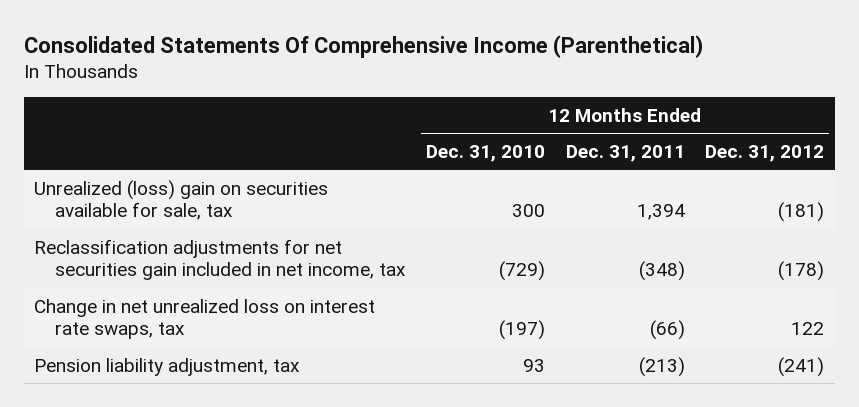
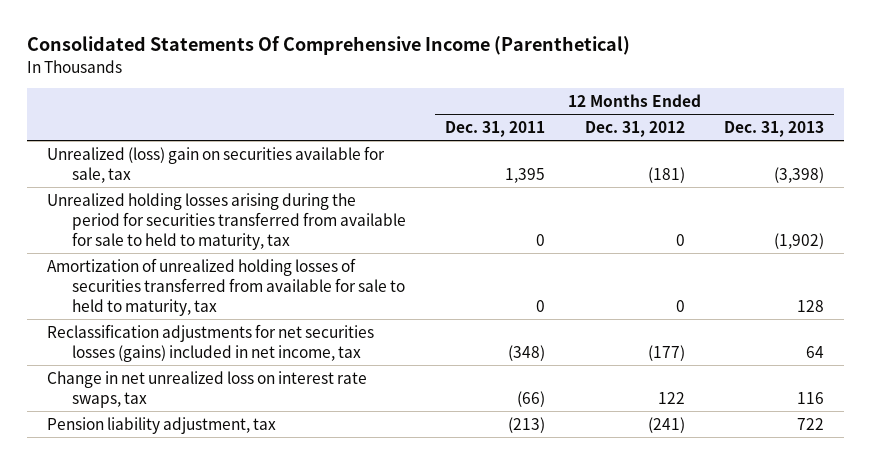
- | 12 Months Ended Dec. 31, 2010 | 12 Months Ended Dec. 31, 2011 | 12 Months Ended Dec. 31, 2012
+ | 12 Months Ended Dec. 31, 2011 | 12 Months Ended Dec. 31, 2012 | 12 Months Ended Dec. 31, 2013
- Unrealized (loss) gain on securities available for sale, tax | 300 | 1,394 | (181)
- Reclassification adjustments for net securities gain included in net income, tax | (729) | (348) | (178)
+ Unrealized (loss) gain on securities available for sale, tax | 1,395 | (181) | (3,398)
+ Unrealized holding losses arising during the period for securities transferred from available for sale to held to maturity, tax | 0 | 0 | (1,902)
+ Amortization of unrealized holding losses of securities transferred from available for sale to held to maturity, tax | 0 | 0 | 128
+ Reclassification adjustments for net securities losses (gains) included in net income, tax | (348) | (177) | 64

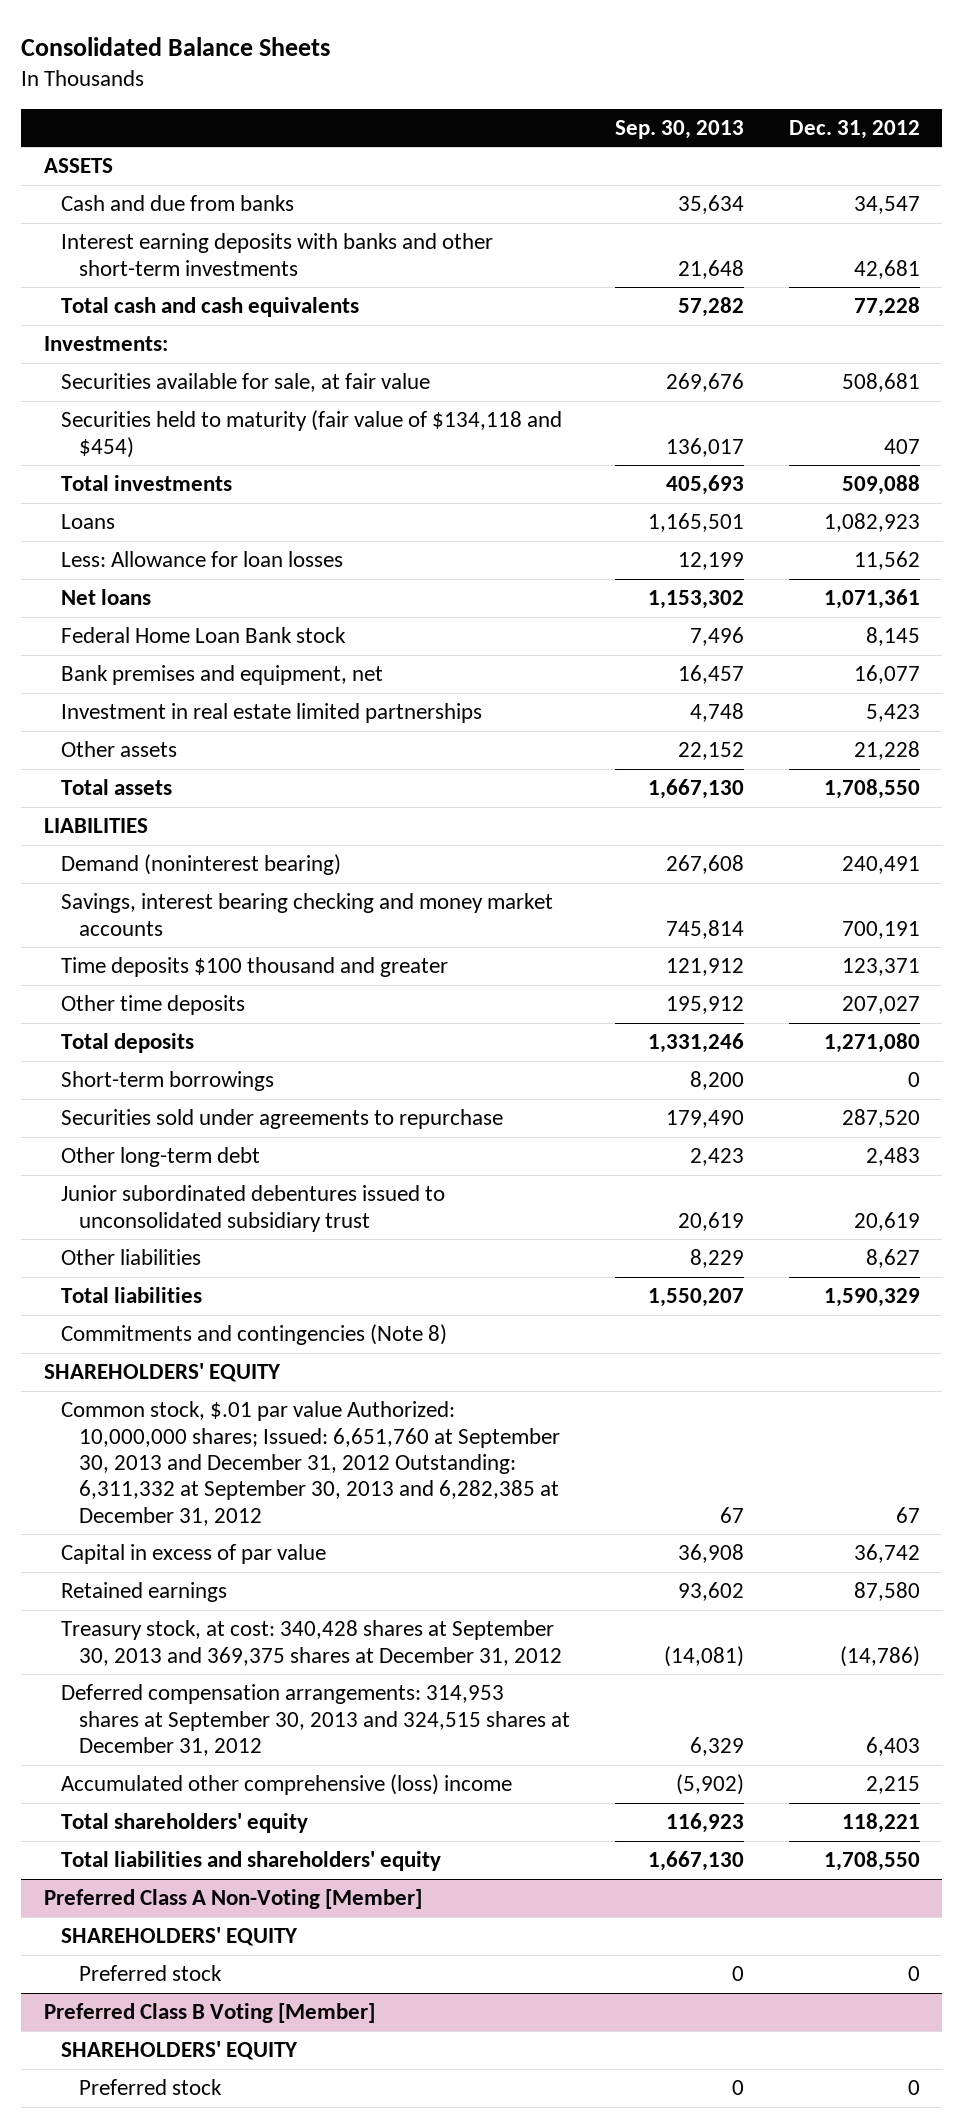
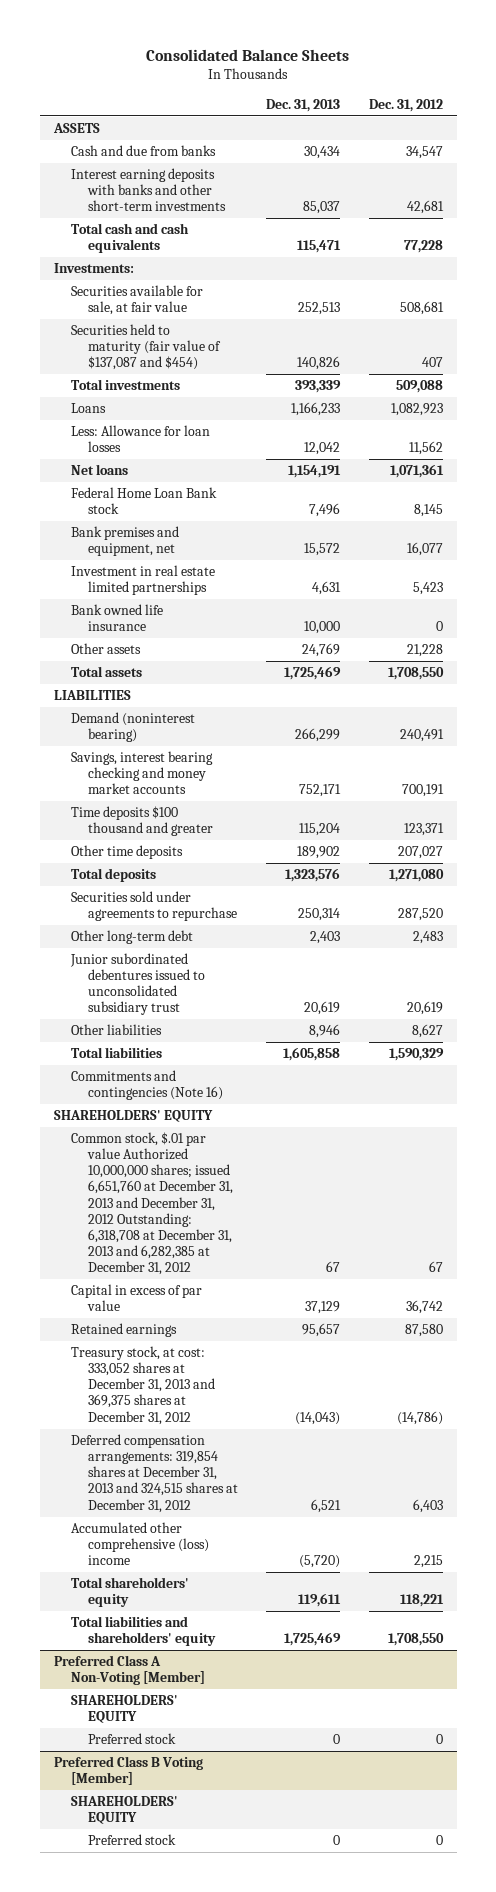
- | Sep. 30, 2013 | Dec. 31, 2012
+ | Dec. 31, 2013 | Dec. 31, 2012
- Securities held to maturity (fair value of $134,118 and $454) | 136,017 | 407
+ Securities held to maturity (fair value of $137,087 and $454) | 140,826 | 407
+ Bank owned life insurance | 10,000 | 0
- Short-term borrowings | 8,200 | 0
- Commitments and contingencies (Note 8)
+ Commitments and contingencies (Note 16)
- Common stock, $.01 par value Authorized: 10,000,000 shares; Issued: 6,651,760 at September 30, 2013 and December 31, 2012 Outstanding: 6,311,332 at September 30, 2013 and 6,282,385 at December 31, 2012 | 67 | 67
+ Common stock, $.01 par value Authorized 10,000,000 shares; issued 6,651,760 at December 31, 2013 and December 31, 2012 Outstanding: 6,318,708 at December 31, 2013 and 6,282,385 at December 31, 2012 | 67 | 67
- Treasury stock, at cost: 340,428 shares at September 30, 2013 and 369,375 shares at December 31, 2012 | (14,081) | (14,786)
- Deferred compensation arrangements: 314,953 shares at September 30, 2013 and 324,515 shares at December 31, 2012 | 6,329 | 6,403
+ Treasury stock, at cost: 333,052 shares at December 31, 2013 and 369,375 shares at December 31, 2012 | (14,043) | (14,786)
+ Deferred compensation arrangements: 319,854 shares at December 31, 2013 and 324,515 shares at December 31, 2012 | 6,521 | 6,403

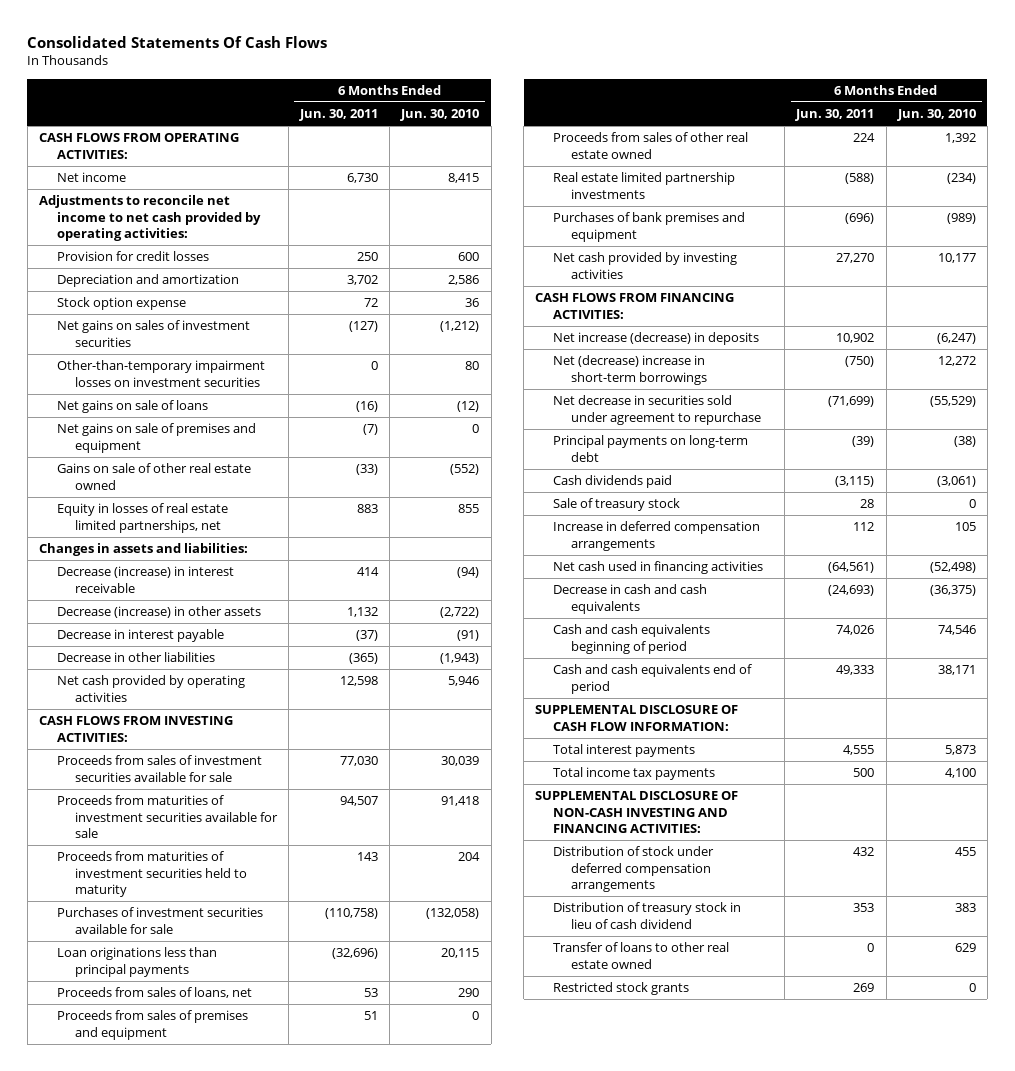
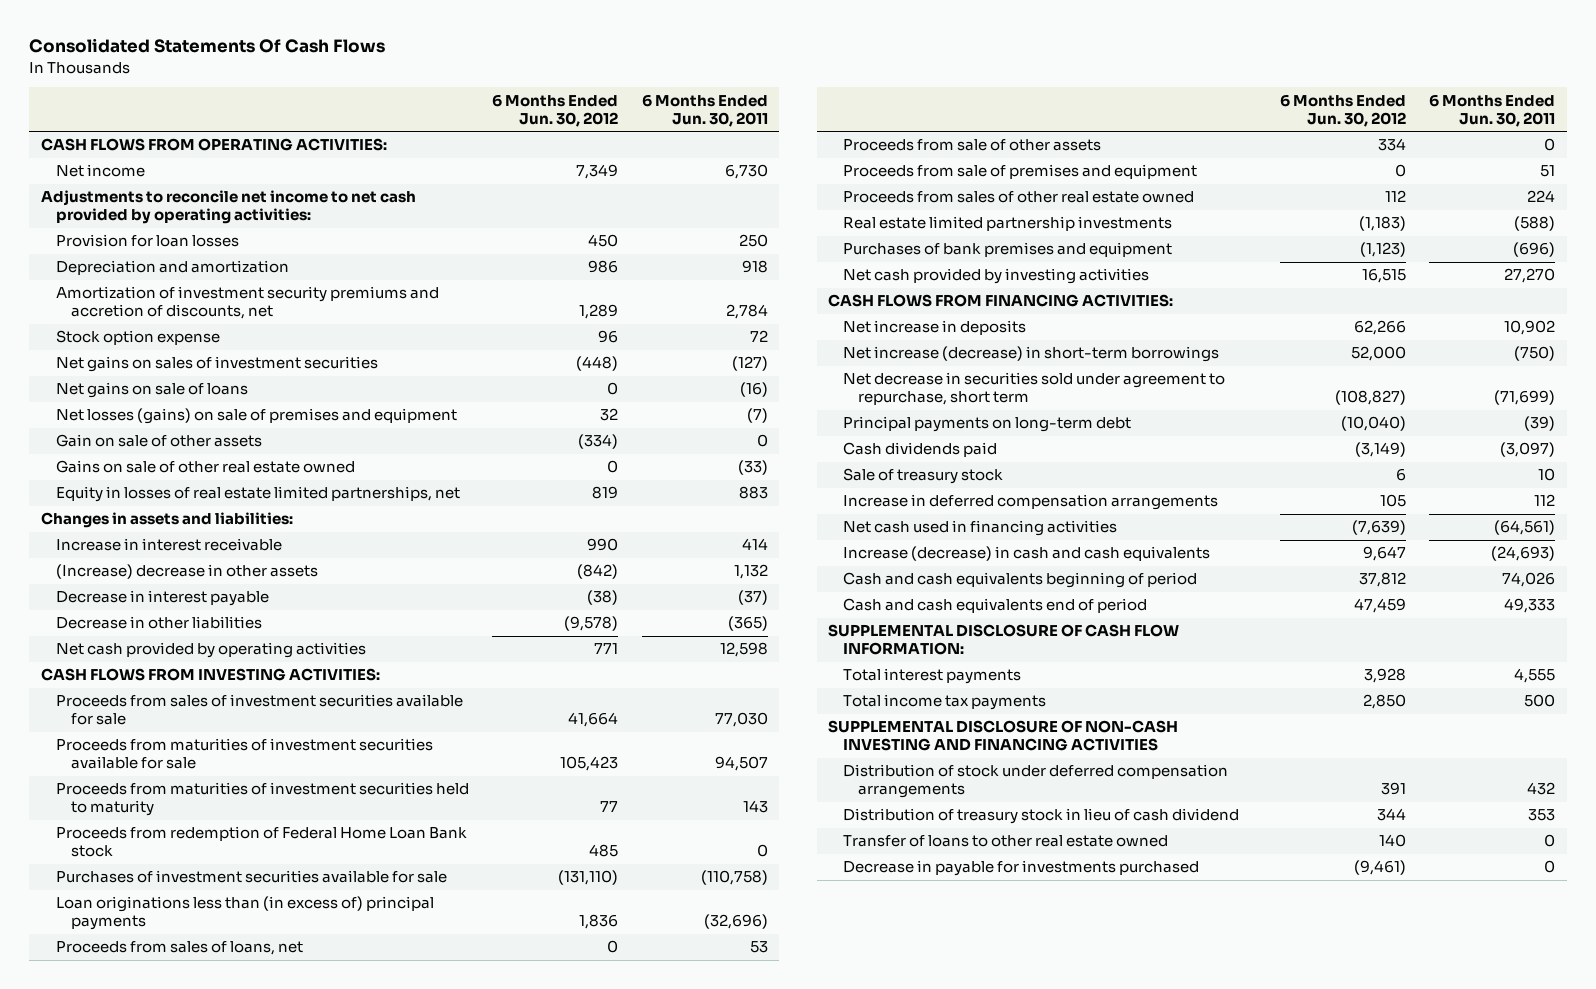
- | 6 Months Ended Jun. 30, 2011 | 6 Months Ended Jun. 30, 2010
+ | 6 Months Ended Jun. 30, 2012 | 6 Months Ended Jun. 30, 2011
- Provision for credit losses | 250 | 600
- Depreciation and amortization | 3,702 | 2,586
+ Provision for loan losses | 450 | 250
+ Depreciation and amortization | 986 | 918
+ Amortization of investment security premiums and accretion of discounts, net | 1,289 | 2,784
- Other-than-temporary impairment losses on investment securities | 0 | 80
- Net gains on sale of premises and equipment | (7) | 0
+ Net losses (gains) on sale of premises and equipment | 32 | (7)
+ Gain on sale of other assets | (334) | 0
- Decrease (increase) in interest receivable | 414 | (94)
- Decrease (increase) in other assets | 1,132 | (2,722)
+ Increase in interest receivable | 990 | 414
+ (Increase) decrease in other assets | (842) | 1,132
+ Proceeds from redemption of Federal Home Loan Bank stock | 485 | 0
- Loan originations less than principal payments | (32,696) | 20,115
+ Loan originations less than (in excess of) principal payments | 1,836 | (32,696)
- Proceeds from sales of premises and equipment | 51 | 0
+ Proceeds from sale of other assets | 334 | 0
+ Proceeds from sale of premises and equipment | 0 | 51
- Net increase (decrease) in deposits | 10,902 | (6,247)
- Net (decrease) increase in short-term borrowings | (750) | 12,272
- Net decrease in securities sold under agreement to repurchase | (71,699) | (55,529)
+ Net increase in deposits | 62,266 | 10,902
+ Net increase (decrease) in short-term borrowings | 52,000 | (750)
+ Net decrease in securities sold under agreement to repurchase, short term | (108,827) | (71,699)
- Cash dividends paid | (3,115) | (3,061)
- Sale of treasury stock | 28 | 0
+ Cash dividends paid | (3,149) | (3,097)
+ Sale of treasury stock | 6 | 10
- Decrease in cash and cash equivalents | (24,693) | (36,375)
+ Increase (decrease) in cash and cash equivalents | 9,647 | (24,693)
- SUPPLEMENTAL DISCLOSURE OF NON-CASH INVESTING AND FINANCING ACTIVITIES:
+ SUPPLEMENTAL DISCLOSURE OF NON-CASH INVESTING AND FINANCING ACTIVITIES
- Restricted stock grants | 269 | 0
+ Decrease in payable for investments purchased | (9,461) | 0

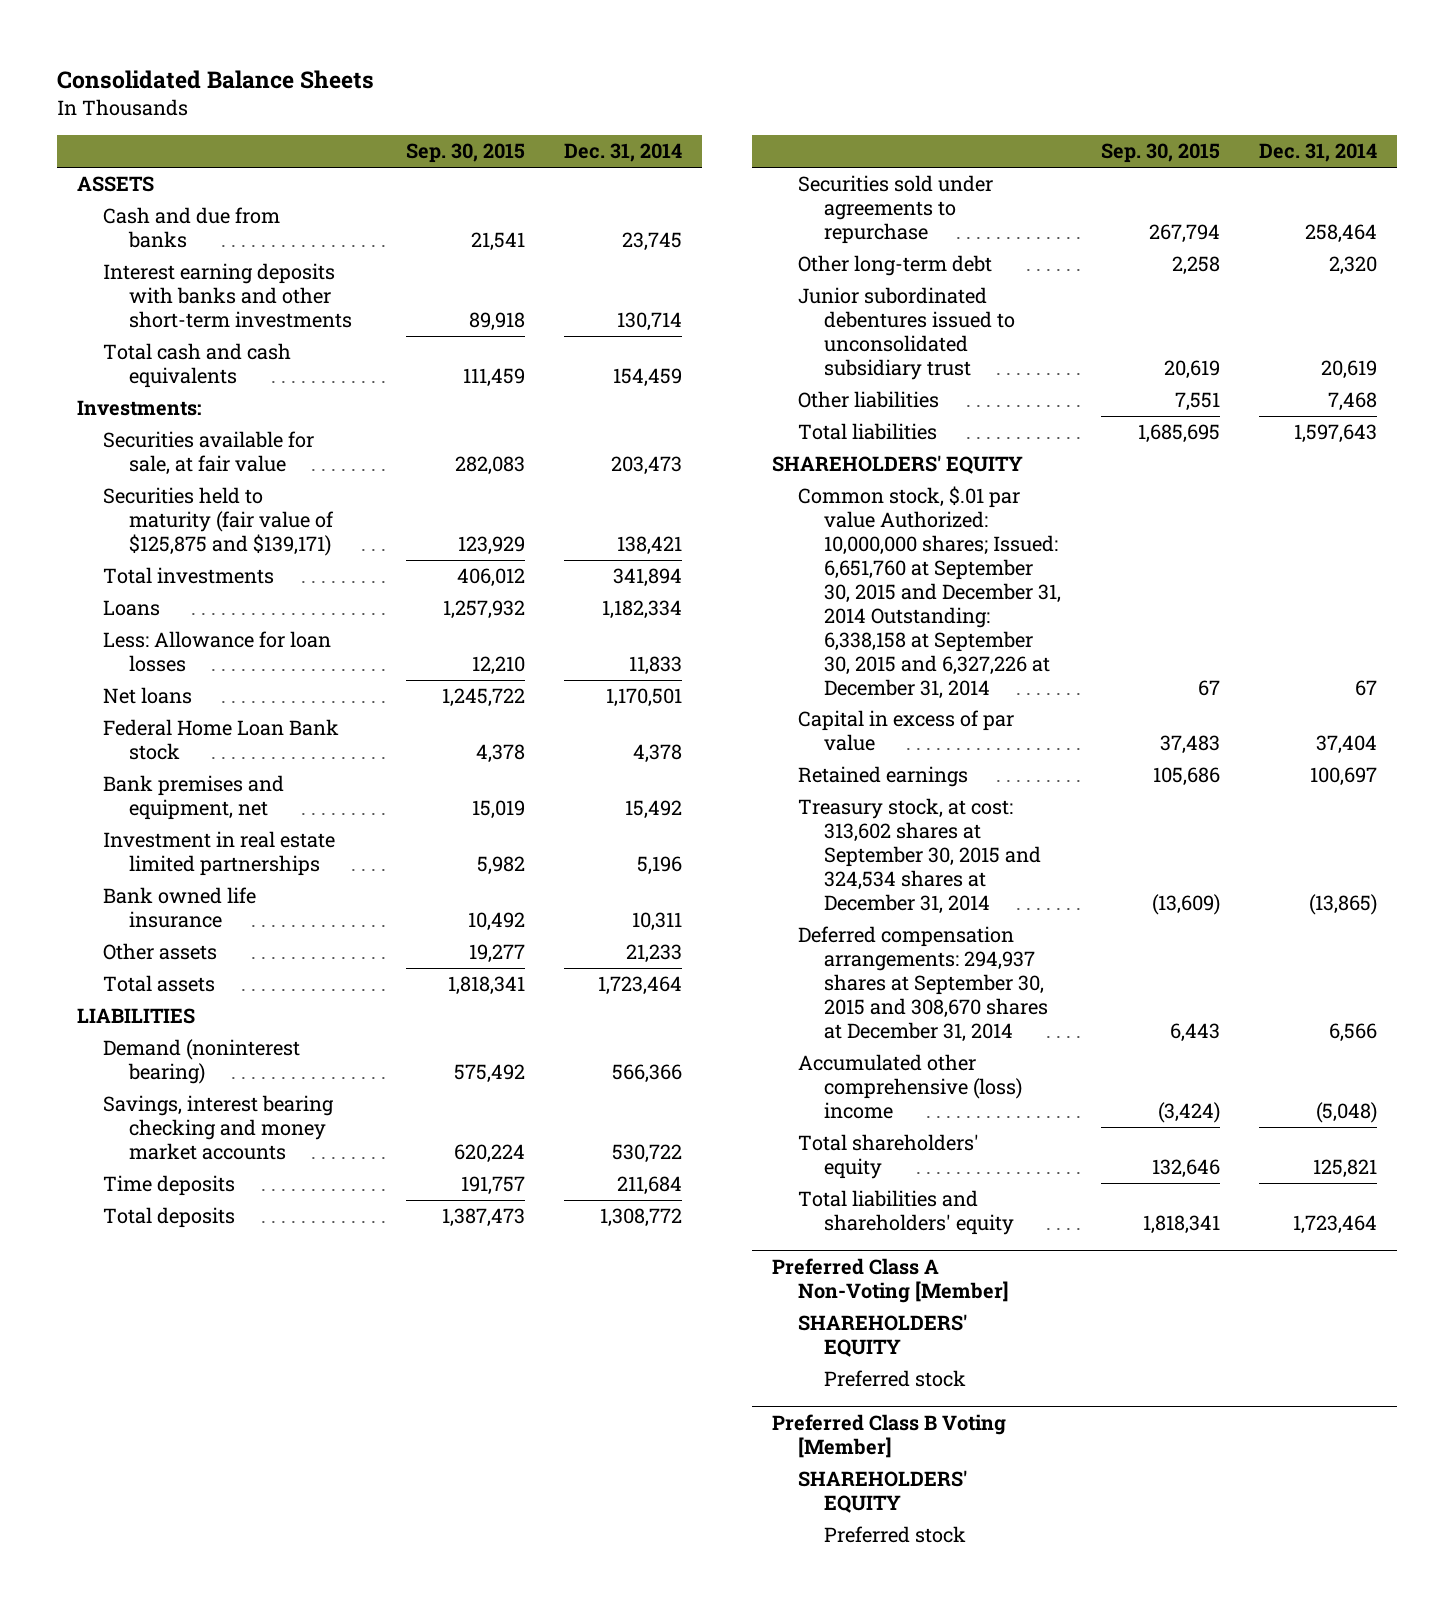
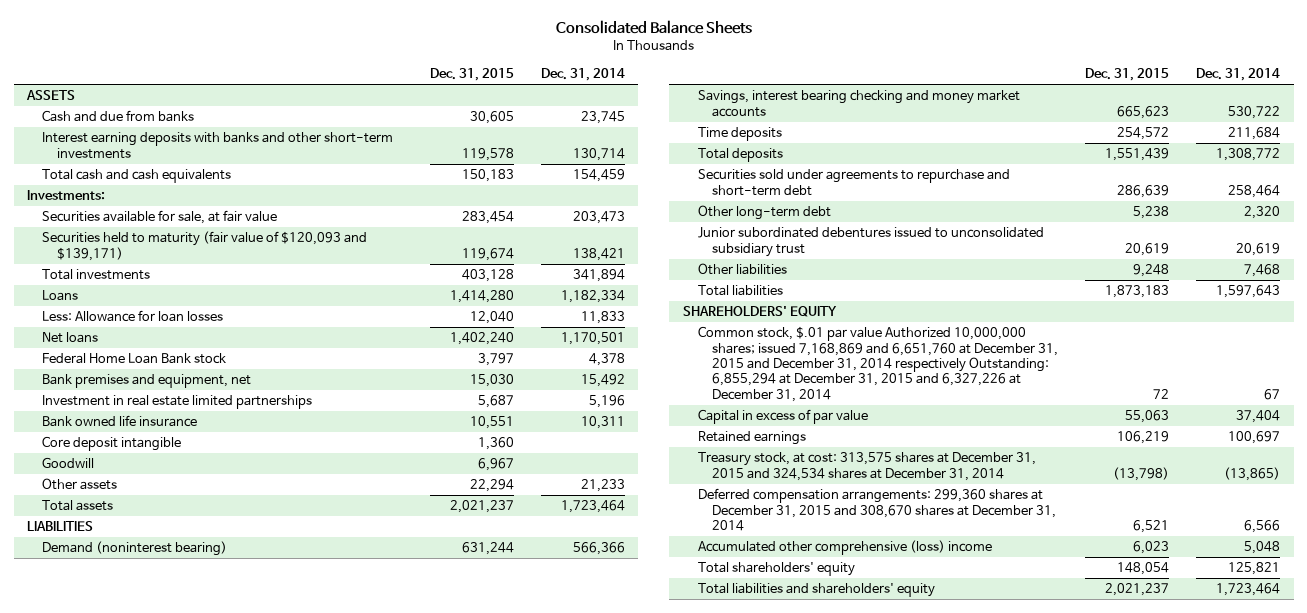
- | Sep. 30, 2015 | Dec. 31, 2014
+ | Dec. 31, 2015 | Dec. 31, 2014
- Securities held to maturity (fair value of $125,875 and $139,171) | 123,929 | 138,421
+ Securities held to maturity (fair value of $120,093 and $139,171) | 119,674 | 138,421
+ Core deposit intangible | 1,360 |
+ Goodwill | 6,967 |
- Securities sold under agreements to repurchase | 267,794 | 258,464
+ Securities sold under agreements to repurchase and short-term debt | 286,639 | 258,464
- Common stock, $.01 par value Authorized: 10,000,000 shares; Issued: 6,651,760 at September 30, 2015 and December 31, 2014 Outstanding: 6,338,158 at September 30, 2015 and 6,327,226 at December 31, 2014 | 67 | 67
+ Common stock, $.01 par value Authorized 10,000,000 shares; issued 7,168,869 and 6,651,760 at December 31, 2015 and December 31, 2014 respectively Outstanding: 6,855,294 at December 31, 2015 and 6,327,226 at December 31, 2014 | 72 | 67
- Treasury stock, at cost: 313,602 shares at September 30, 2015 and 324,534 shares at December 31, 2014 | (13,609) | (13,865)
- Deferred compensation arrangements: 294,937 shares at September 30, 2015 and 308,670 shares at December 31, 2014 | 6,443 | 6,566
- Accumulated other comprehensive (loss) income | (3,424) | (5,048)
+ Treasury stock, at cost: 313,575 shares at December 31, 2015 and 324,534 shares at December 31, 2014 | (13,798) | (13,865)
+ Deferred compensation arrangements: 299,360 shares at December 31, 2015 and 308,670 shares at December 31, 2014 | 6,521 | 6,566
+ Accumulated other comprehensive (loss) income | 6,023 | 5,048
- Preferred Class A Non-Voting [Member]
- SHAREHOLDERS' EQUITY
- Preferred stock
- Preferred Class B Voting [Member]
- SHAREHOLDERS' EQUITY
- Preferred stock

